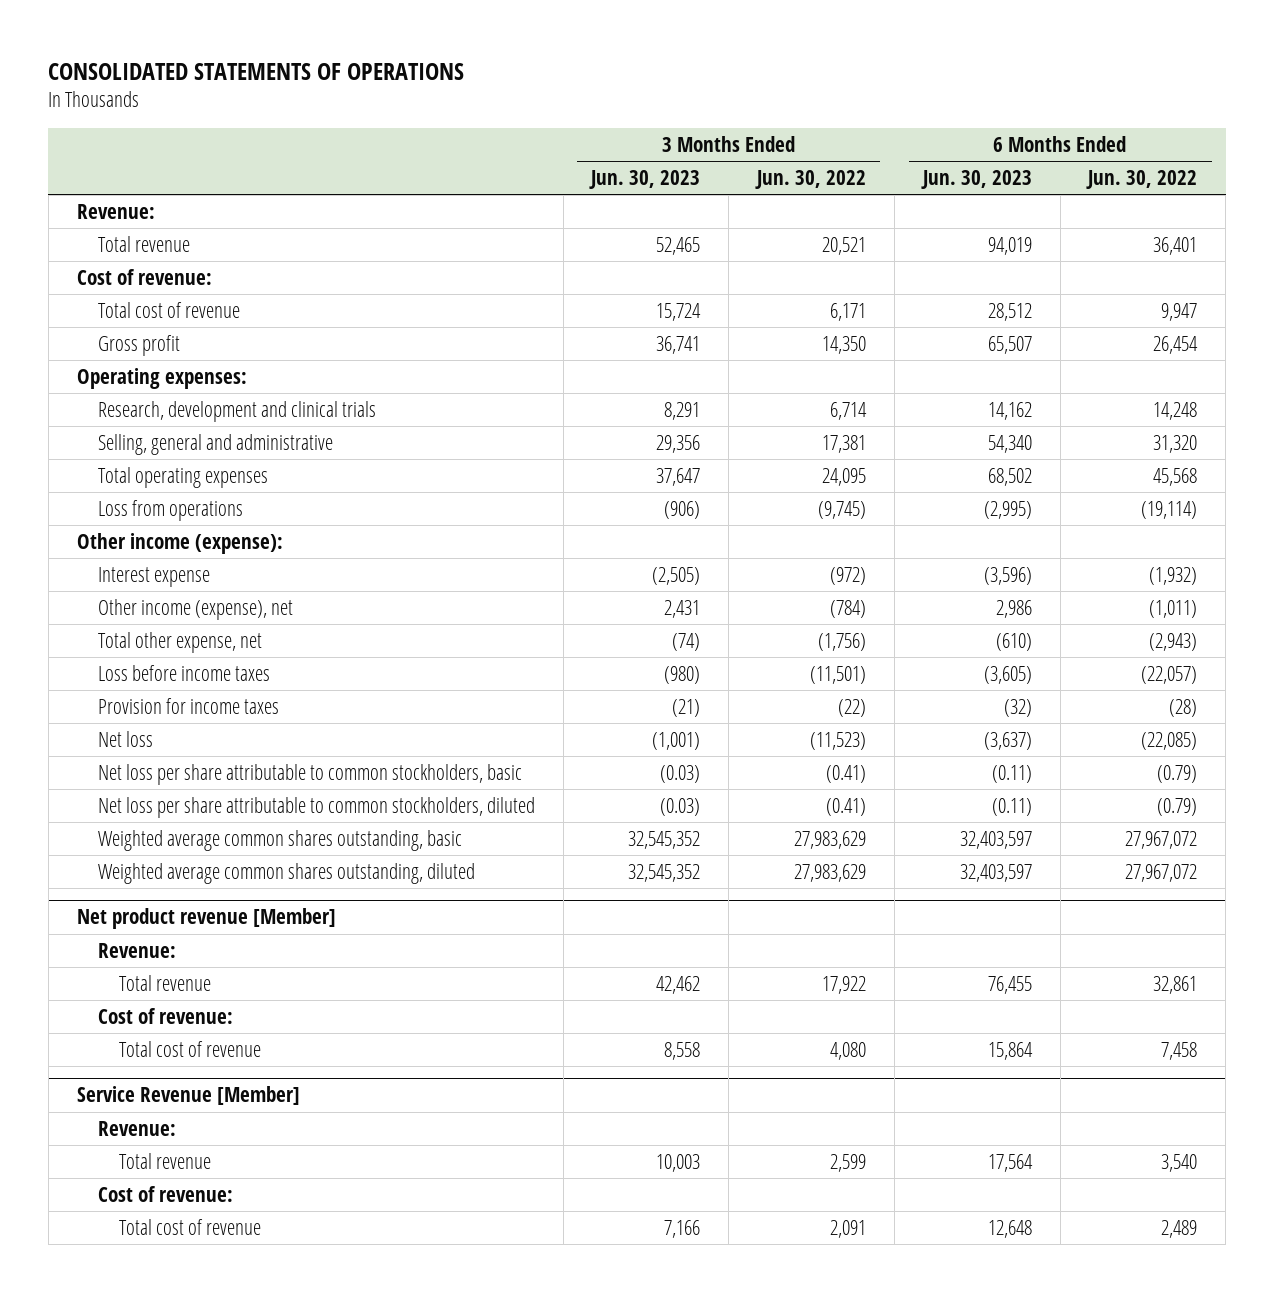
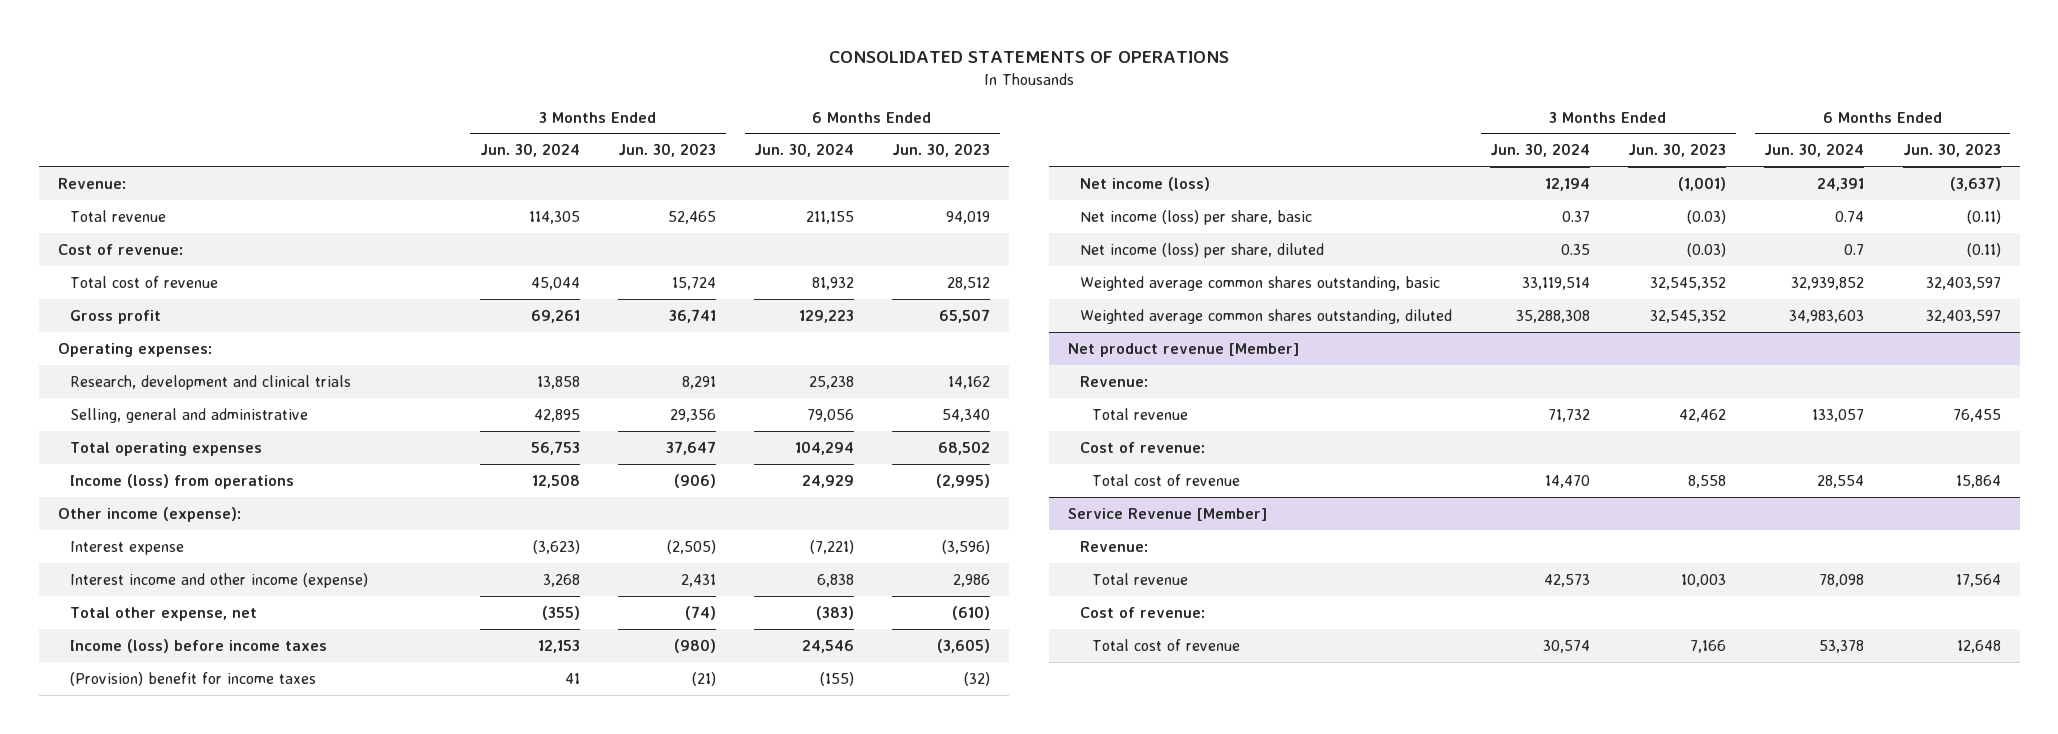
- | 3 Months Ended Jun. 30, 2023 | 3 Months Ended Jun. 30, 2022 | 6 Months Ended Jun. 30, 2023 | 6 Months Ended Jun. 30, 2022
+ | 3 Months Ended Jun. 30, 2024 | 3 Months Ended Jun. 30, 2023 | 6 Months Ended Jun. 30, 2024 | 6 Months Ended Jun. 30, 2023
- Loss from operations | (906) | (9,745) | (2,995) | (19,114)
+ Income (loss) from operations | 12,508 | (906) | 24,929 | (2,995)
- Other income (expense), net | 2,431 | (784) | 2,986 | (1,011)
+ Interest income and other income (expense) | 3,268 | 2,431 | 6,838 | 2,986
- Loss before income taxes | (980) | (11,501) | (3,605) | (22,057)
- Provision for income taxes | (21) | (22) | (32) | (28)
- Net loss | (1,001) | (11,523) | (3,637) | (22,085)
- Net loss per share attributable to common stockholders, basic | (0.03) | (0.41) | (0.11) | (0.79)
- Net loss per share attributable to common stockholders, diluted | (0.03) | (0.41) | (0.11) | (0.79)
+ Income (loss) before income taxes | 12,153 | (980) | 24,546 | (3,605)
+ (Provision) benefit for income taxes | 41 | (21) | (155) | (32)
+ Net income (loss) | 12,194 | (1,001) | 24,391 | (3,637)
+ Net income (loss) per share, basic | 0.37 | (0.03) | 0.74 | (0.11)
+ Net income (loss) per share, diluted | 0.35 | (0.03) | 0.7 | (0.11)

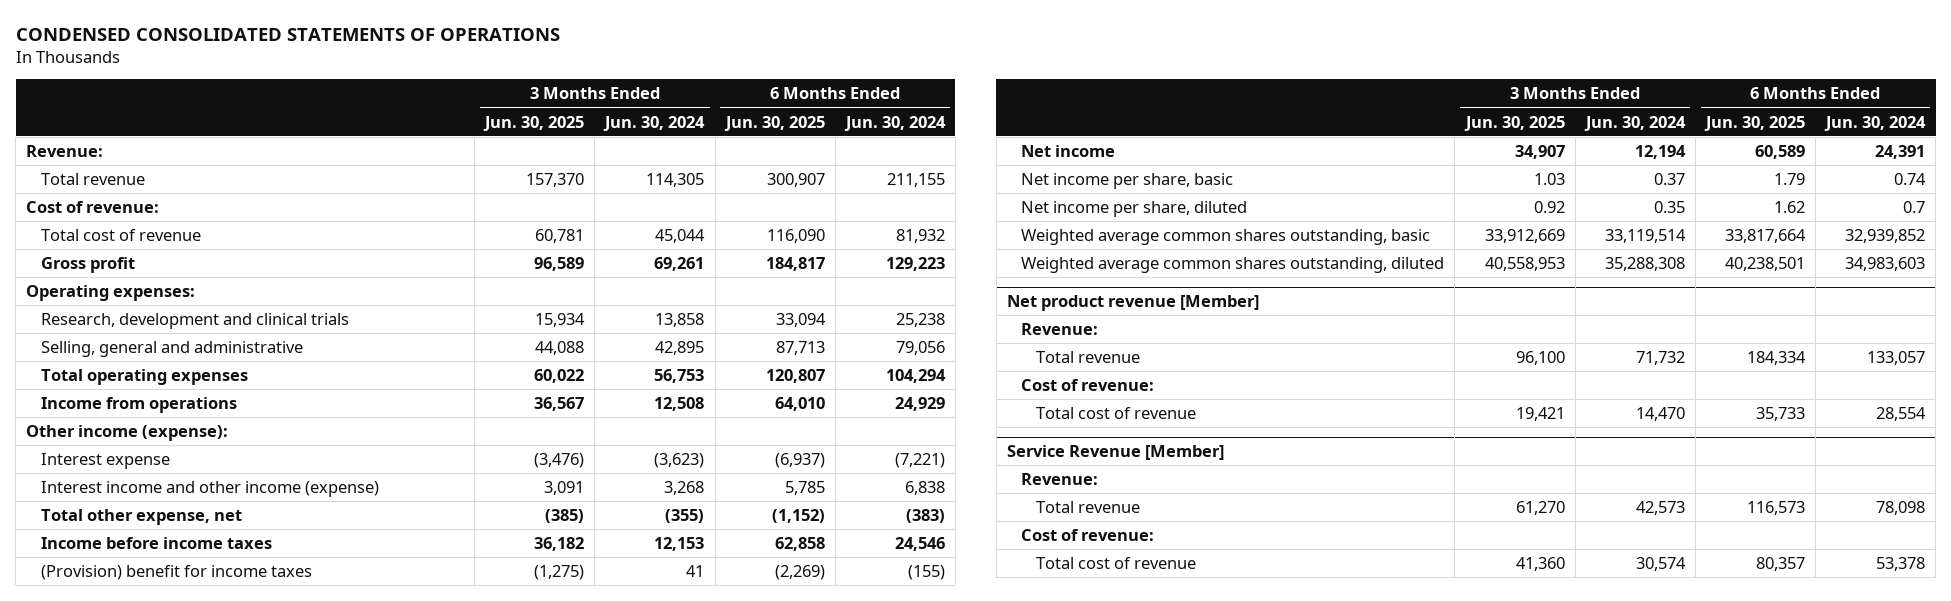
- CONSOLIDATED STATEMENTS OF OPERATIONS
+ CONDENSED CONSOLIDATED STATEMENTS OF OPERATIONS
- | 3 Months Ended Jun. 30, 2024 | 3 Months Ended Jun. 30, 2023 | 6 Months Ended Jun. 30, 2024 | 6 Months Ended Jun. 30, 2023
+ | 3 Months Ended Jun. 30, 2025 | 3 Months Ended Jun. 30, 2024 | 6 Months Ended Jun. 30, 2025 | 6 Months Ended Jun. 30, 2024
- Income (loss) from operations | 12,508 | (906) | 24,929 | (2,995)
+ Income from operations | 36,567 | 12,508 | 64,010 | 24,929
- Income (loss) before income taxes | 12,153 | (980) | 24,546 | (3,605)
+ Income before income taxes | 36,182 | 12,153 | 62,858 | 24,546
- Net income (loss) | 12,194 | (1,001) | 24,391 | (3,637)
- Net income (loss) per share, basic | 0.37 | (0.03) | 0.74 | (0.11)
- Net income (loss) per share, diluted | 0.35 | (0.03) | 0.7 | (0.11)
+ Net income | 34,907 | 12,194 | 60,589 | 24,391
+ Net income per share, basic | 1.03 | 0.37 | 1.79 | 0.74
+ Net income per share, diluted | 0.92 | 0.35 | 1.62 | 0.7

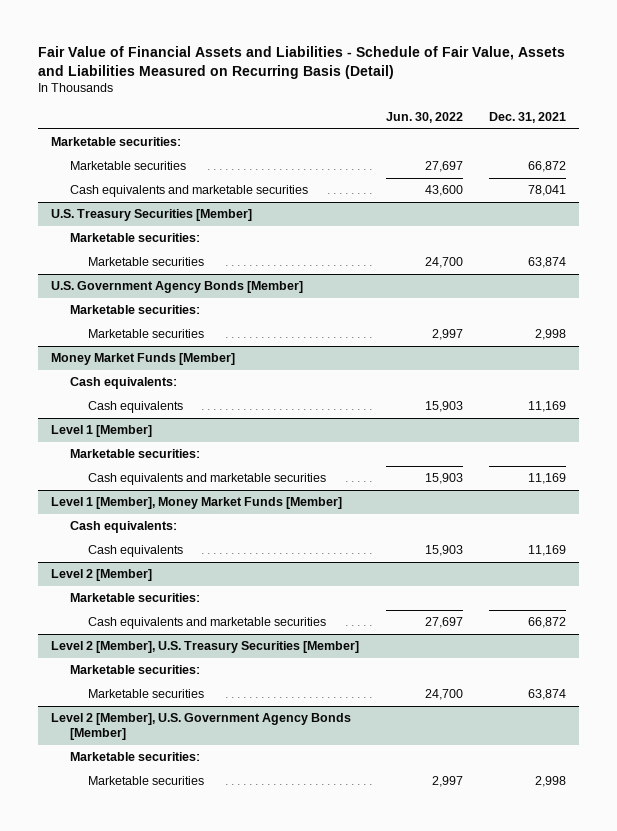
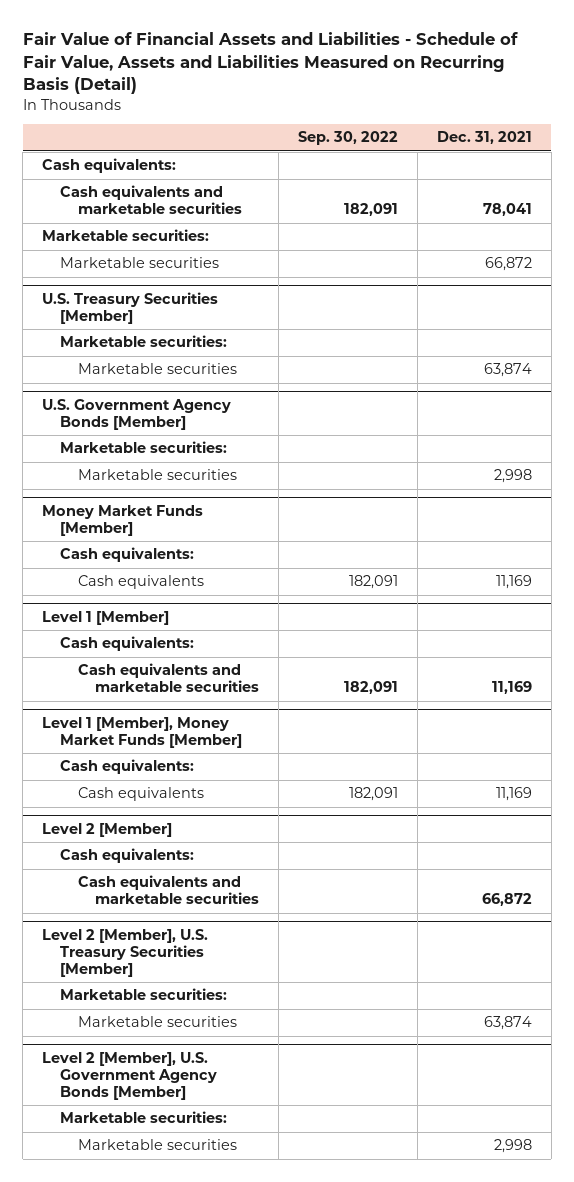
- | Jun. 30, 2022 | Dec. 31, 2021
+ | Sep. 30, 2022 | Dec. 31, 2021
+ Cash equivalents:
moved up: Cash equivalents and marketable securities | 182,091 | 78,041
@ Level 1 [Member]
- Marketable securities:
+ Cash equivalents:
@ Level 2 [Member]
- Marketable securities:
+ Cash equivalents:

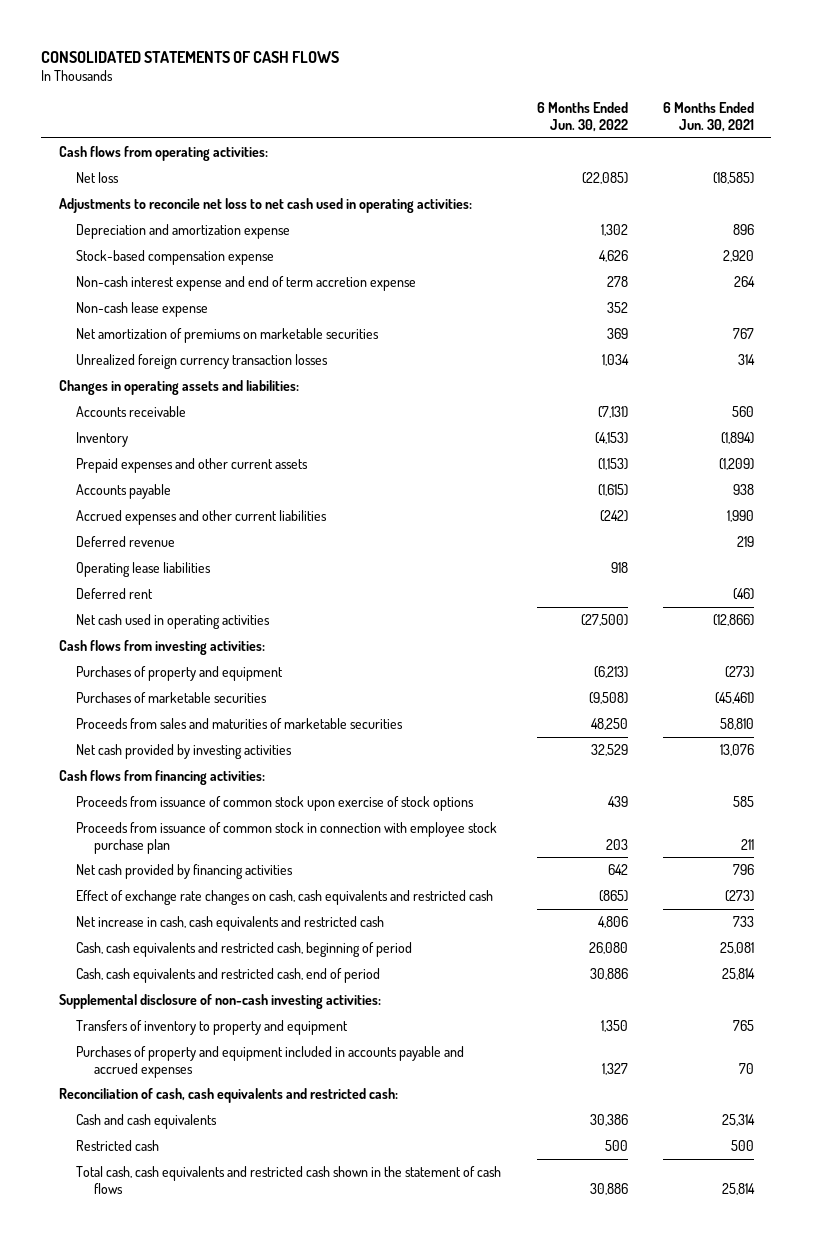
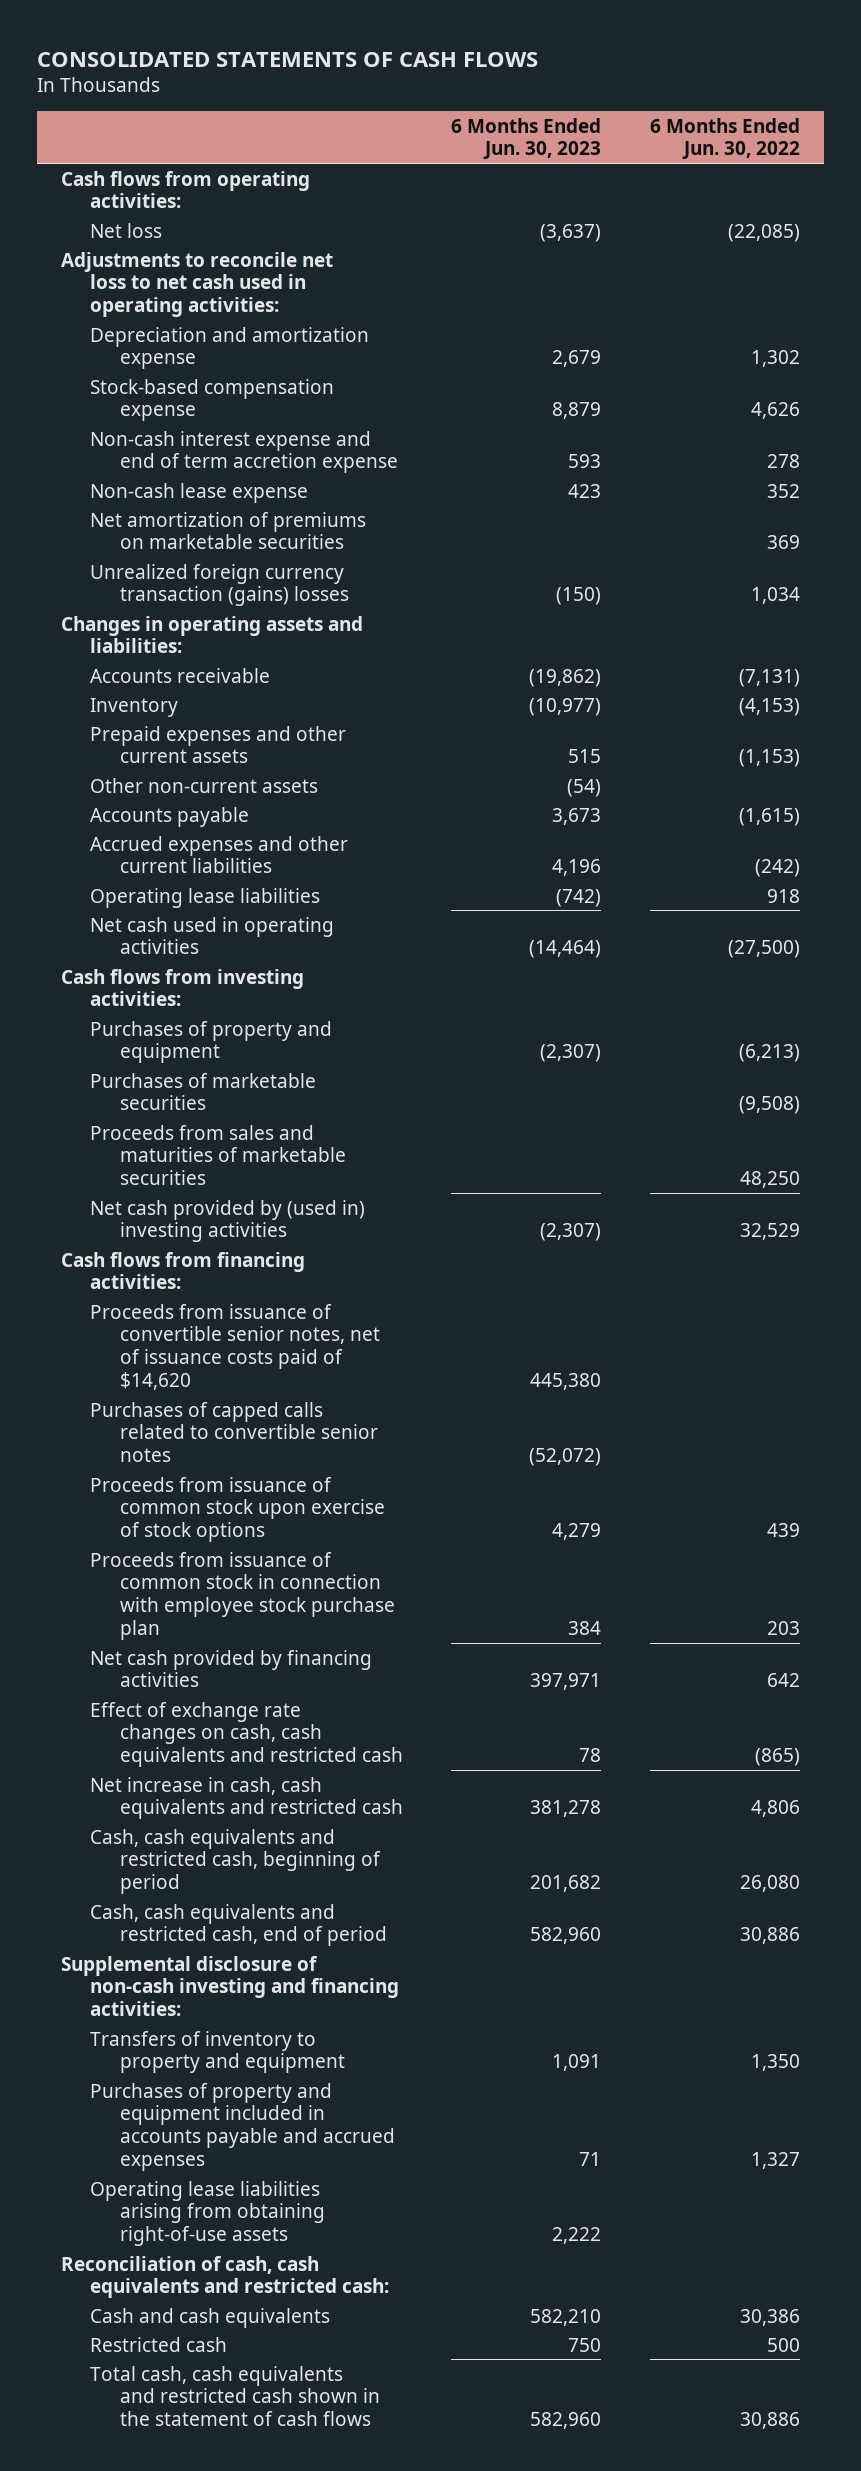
- | 6 Months Ended Jun. 30, 2022 | 6 Months Ended Jun. 30, 2021
+ | 6 Months Ended Jun. 30, 2023 | 6 Months Ended Jun. 30, 2022
- Unrealized foreign currency transaction losses | 1,034 | 314
+ Unrealized foreign currency transaction (gains) losses | (150) | 1,034
+ Other non-current assets | (54) |
- Deferred revenue | | 219
- Deferred rent | | (46)
- Net cash provided by investing activities | 32,529 | 13,076
+ Net cash provided by (used in) investing activities | (2,307) | 32,529
+ Proceeds from issuance of convertible senior notes, net of issuance costs paid of $14,620 | 445,380 |
+ Purchases of capped calls related to convertible senior notes | (52,072) |
- Supplemental disclosure of non-cash investing activities:
+ Supplemental disclosure of non-cash investing and financing activities:
+ Operating lease liabilities arising from obtaining right-of-use assets | 2,222 |

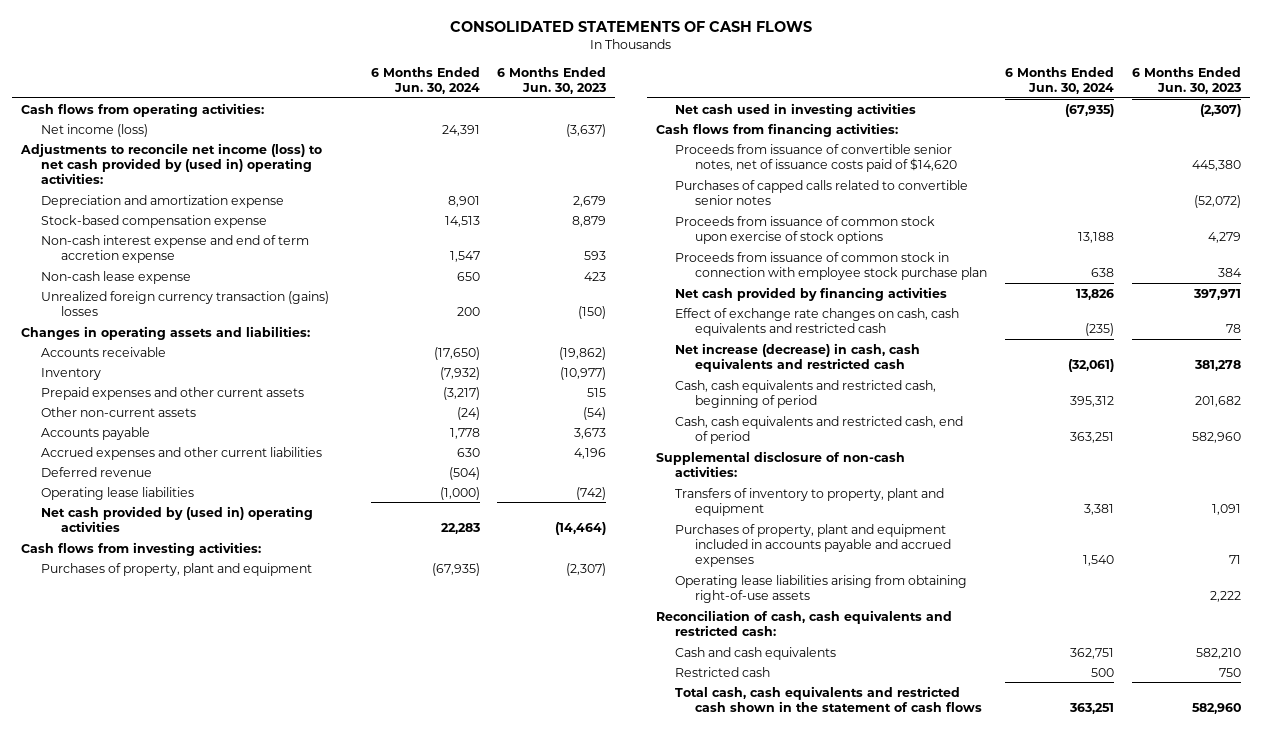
- | 6 Months Ended Jun. 30, 2023 | 6 Months Ended Jun. 30, 2022
+ | 6 Months Ended Jun. 30, 2024 | 6 Months Ended Jun. 30, 2023
- Net loss | (3,637) | (22,085)
- Adjustments to reconcile net loss to net cash used in operating activities:
+ Net income (loss) | 24,391 | (3,637)
+ Adjustments to reconcile net income (loss) to net cash provided by (used in) operating activities:
- Net amortization of premiums on marketable securities | | 369
+ Deferred revenue | (504) |
- Net cash used in operating activities | (14,464) | (27,500)
+ Net cash provided by (used in) operating activities | 22,283 | (14,464)
- Purchases of property and equipment | (2,307) | (6,213)
- Purchases of marketable securities | | (9,508)
- Proceeds from sales and maturities of marketable securities | | 48,250
- Net cash provided by (used in) investing activities | (2,307) | 32,529
+ Purchases of property, plant and equipment | (67,935) | (2,307)
+ Net cash used in investing activities | (67,935) | (2,307)
- Net increase in cash, cash equivalents and restricted cash | 381,278 | 4,806
+ Net increase (decrease) in cash, cash equivalents and restricted cash | (32,061) | 381,278
- Supplemental disclosure of non-cash investing and financing activities:
- Transfers of inventory to property and equipment | 1,091 | 1,350
- Purchases of property and equipment included in accounts payable and accrued expenses | 71 | 1,327
+ Supplemental disclosure of non-cash activities:
+ Transfers of inventory to property, plant and equipment | 3,381 | 1,091
+ Purchases of property, plant and equipment included in accounts payable and accrued expenses | 1,540 | 71

